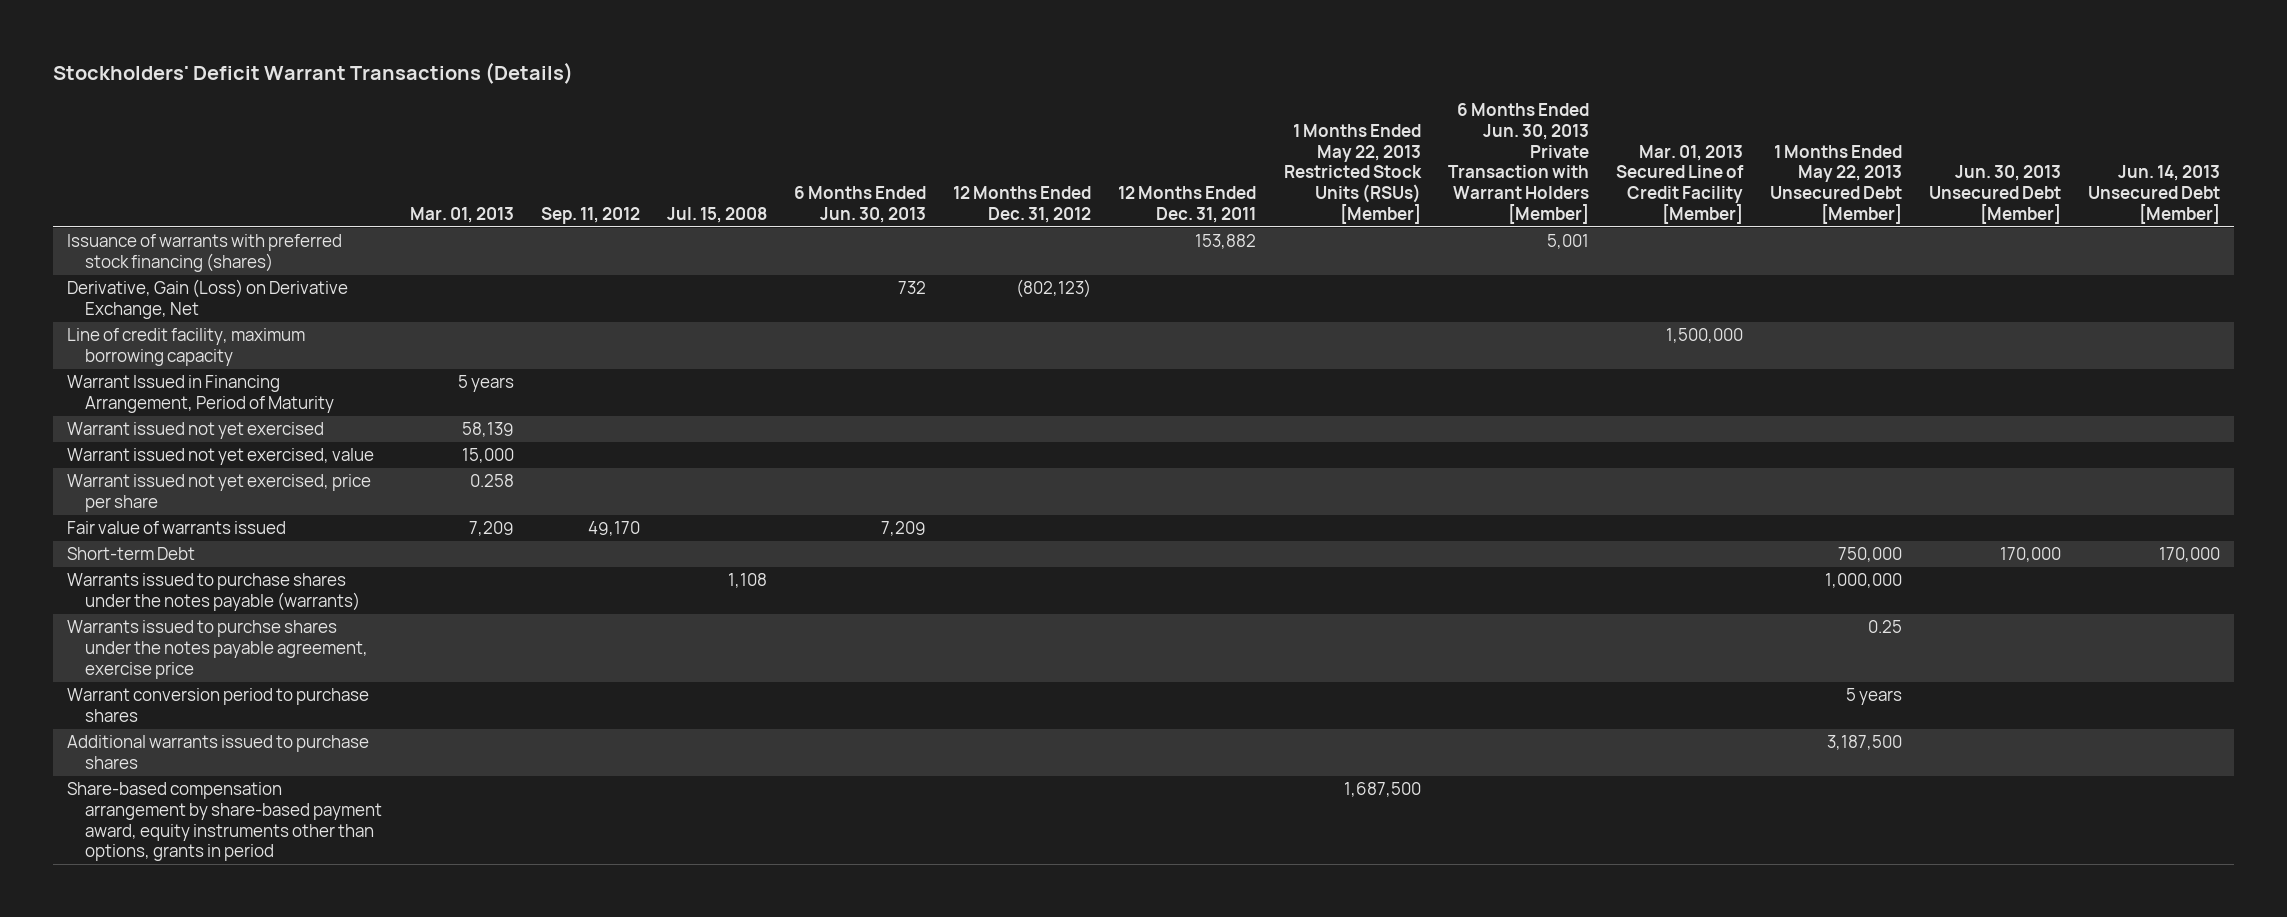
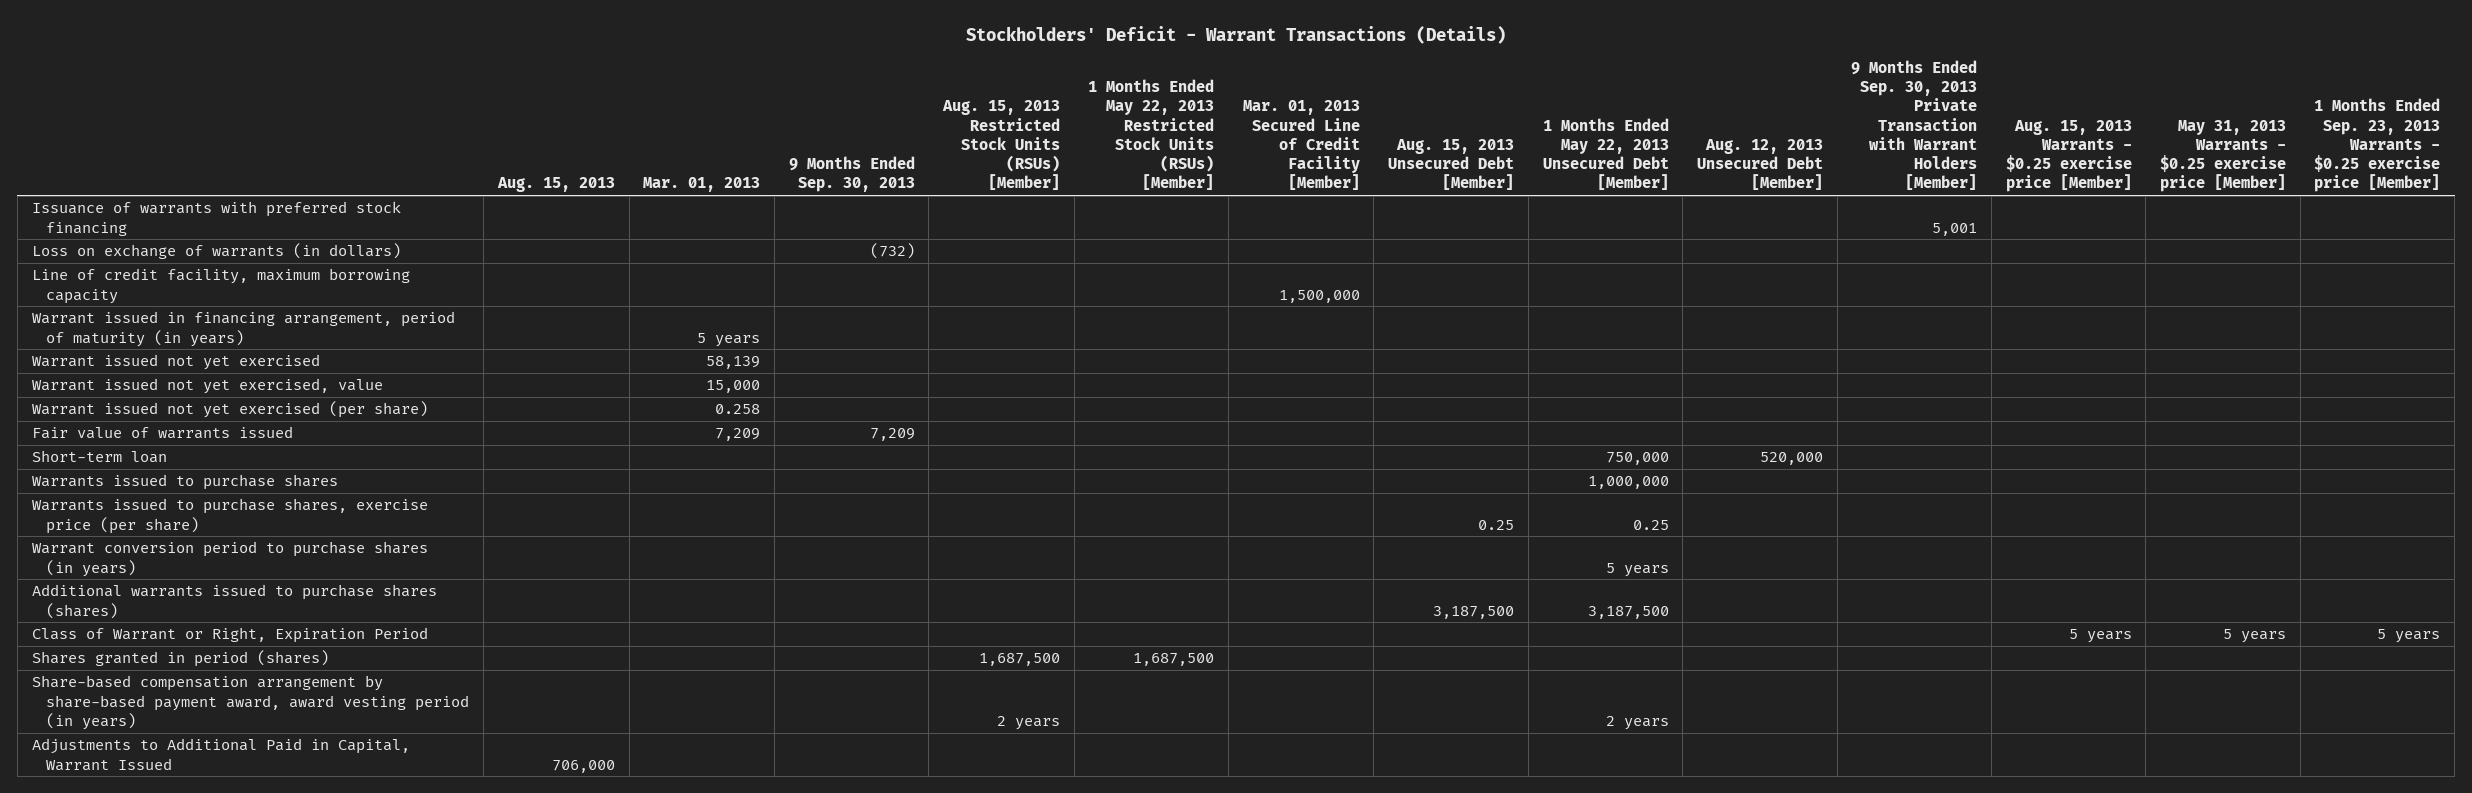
- Stockholders' Deficit Warrant Transactions (Details)
+ Stockholders' Deficit - Warrant Transactions (Details)
- | Mar. 01, 2013 | Sep. 11, 2012 | Jul. 15, 2008 | 6 Months Ended Jun. 30, 2013 | 12 Months Ended Dec. 31, 2012 | 12 Months Ended Dec. 31, 2011 | 1 Months Ended May 22, 2013 Restricted Stock Units (RSUs) [Member] | 6 Months Ended Jun. 30, 2013 Private Transaction with Warrant Holders [Member] | Mar. 01, 2013 Secured Line of Credit Facility [Member] | 1 Months Ended May 22, 2013 Unsecured Debt [Member] | Jun. 30, 2013 Unsecured Debt [Member] | Jun. 14, 2013 Unsecured Debt [Member]
+ | Aug. 15, 2013 | Mar. 01, 2013 | 9 Months Ended Sep. 30, 2013 | Aug. 15, 2013 Restricted Stock Units (RSUs) [Member] | 1 Months Ended May 22, 2013 Restricted Stock Units (RSUs) [Member] | Mar. 01, 2013 Secured Line of Credit Facility [Member] | Aug. 15, 2013 Unsecured Debt [Member] | 1 Months Ended May 22, 2013 Unsecured Debt [Member] | Aug. 12, 2013 Unsecured Debt [Member] | 9 Months Ended Sep. 30, 2013 Private Transaction with Warrant Holders [Member] | Aug. 15, 2013 Warrants - $0.25 exercise price [Member] | May 31, 2013 Warrants - $0.25 exercise price [Member] | 1 Months Ended Sep. 23, 2013 Warrants - $0.25 exercise price [Member]
- Issuance of warrants with preferred stock financing (shares) | | | | | | 153,882 | | 5,001 | | | |
- Derivative, Gain (Loss) on Derivative Exchange, Net | | | | 732 | (802,123) | | | | | | |
+ Issuance of warrants with preferred stock financing | | | | | | | | | | 5,001 | | |
+ Loss on exchange of warrants (in dollars) | | | (732) | | | | | | | | | |
- Warrant Issued in Financing Arrangement, Period of Maturity | 5 years | | | | | | | | | | |
+ Warrant issued in financing arrangement, period of maturity (in years) | | 5 years | | | | | | | | | | |
- Warrant issued not yet exercised, price per share | 0.258 | | | | | | | | | | |
+ Warrant issued not yet exercised (per share) | | 0.258 | | | | | | | | | | |
- Short-term Debt | | | | | | | | | | 750,000 | 170,000 | 170,000
- Warrants issued to purchase shares under the notes payable (warrants) | | | 1,108 | | | | | | | 1,000,000 | |
- Warrants issued to purchse shares under the notes payable agreement, exercise price | | | | | | | | | | 0.25 | |
- Warrant conversion period to purchase shares | | | | | | | | | | 5 years | |
- Additional warrants issued to purchase shares | | | | | | | | | | 3,187,500 | |
- Share-based compensation arrangement by share-based payment award, equity instruments other than options, grants in period | | | | | | | 1,687,500 | | | | |
+ Short-term loan | | | | | | | | 750,000 | 520,000 | | | |
+ Warrants issued to purchase shares | | | | | | | | 1,000,000 | | | | |
+ Warrants issued to purchase shares, exercise price (per share) | | | | | | | 0.25 | 0.25 | | | | |
+ Warrant conversion period to purchase shares (in years) | | | | | | | | 5 years | | | | |
+ Additional warrants issued to purchase shares (shares) | | | | | | | 3,187,500 | 3,187,500 | | | | |
+ Class of Warrant or Right, Expiration Period | | | | | | | | | | | 5 years | 5 years | 5 years
+ Shares granted in period (shares) | | | | 1,687,500 | 1,687,500 | | | | | | | |
+ Share-based compensation arrangement by share-based payment award, award vesting period (in years) | | | | 2 years | | | | 2 years | | | | |
+ Adjustments to Additional Paid in Capital, Warrant Issued | 706,000 | | | | | | | | | | | |

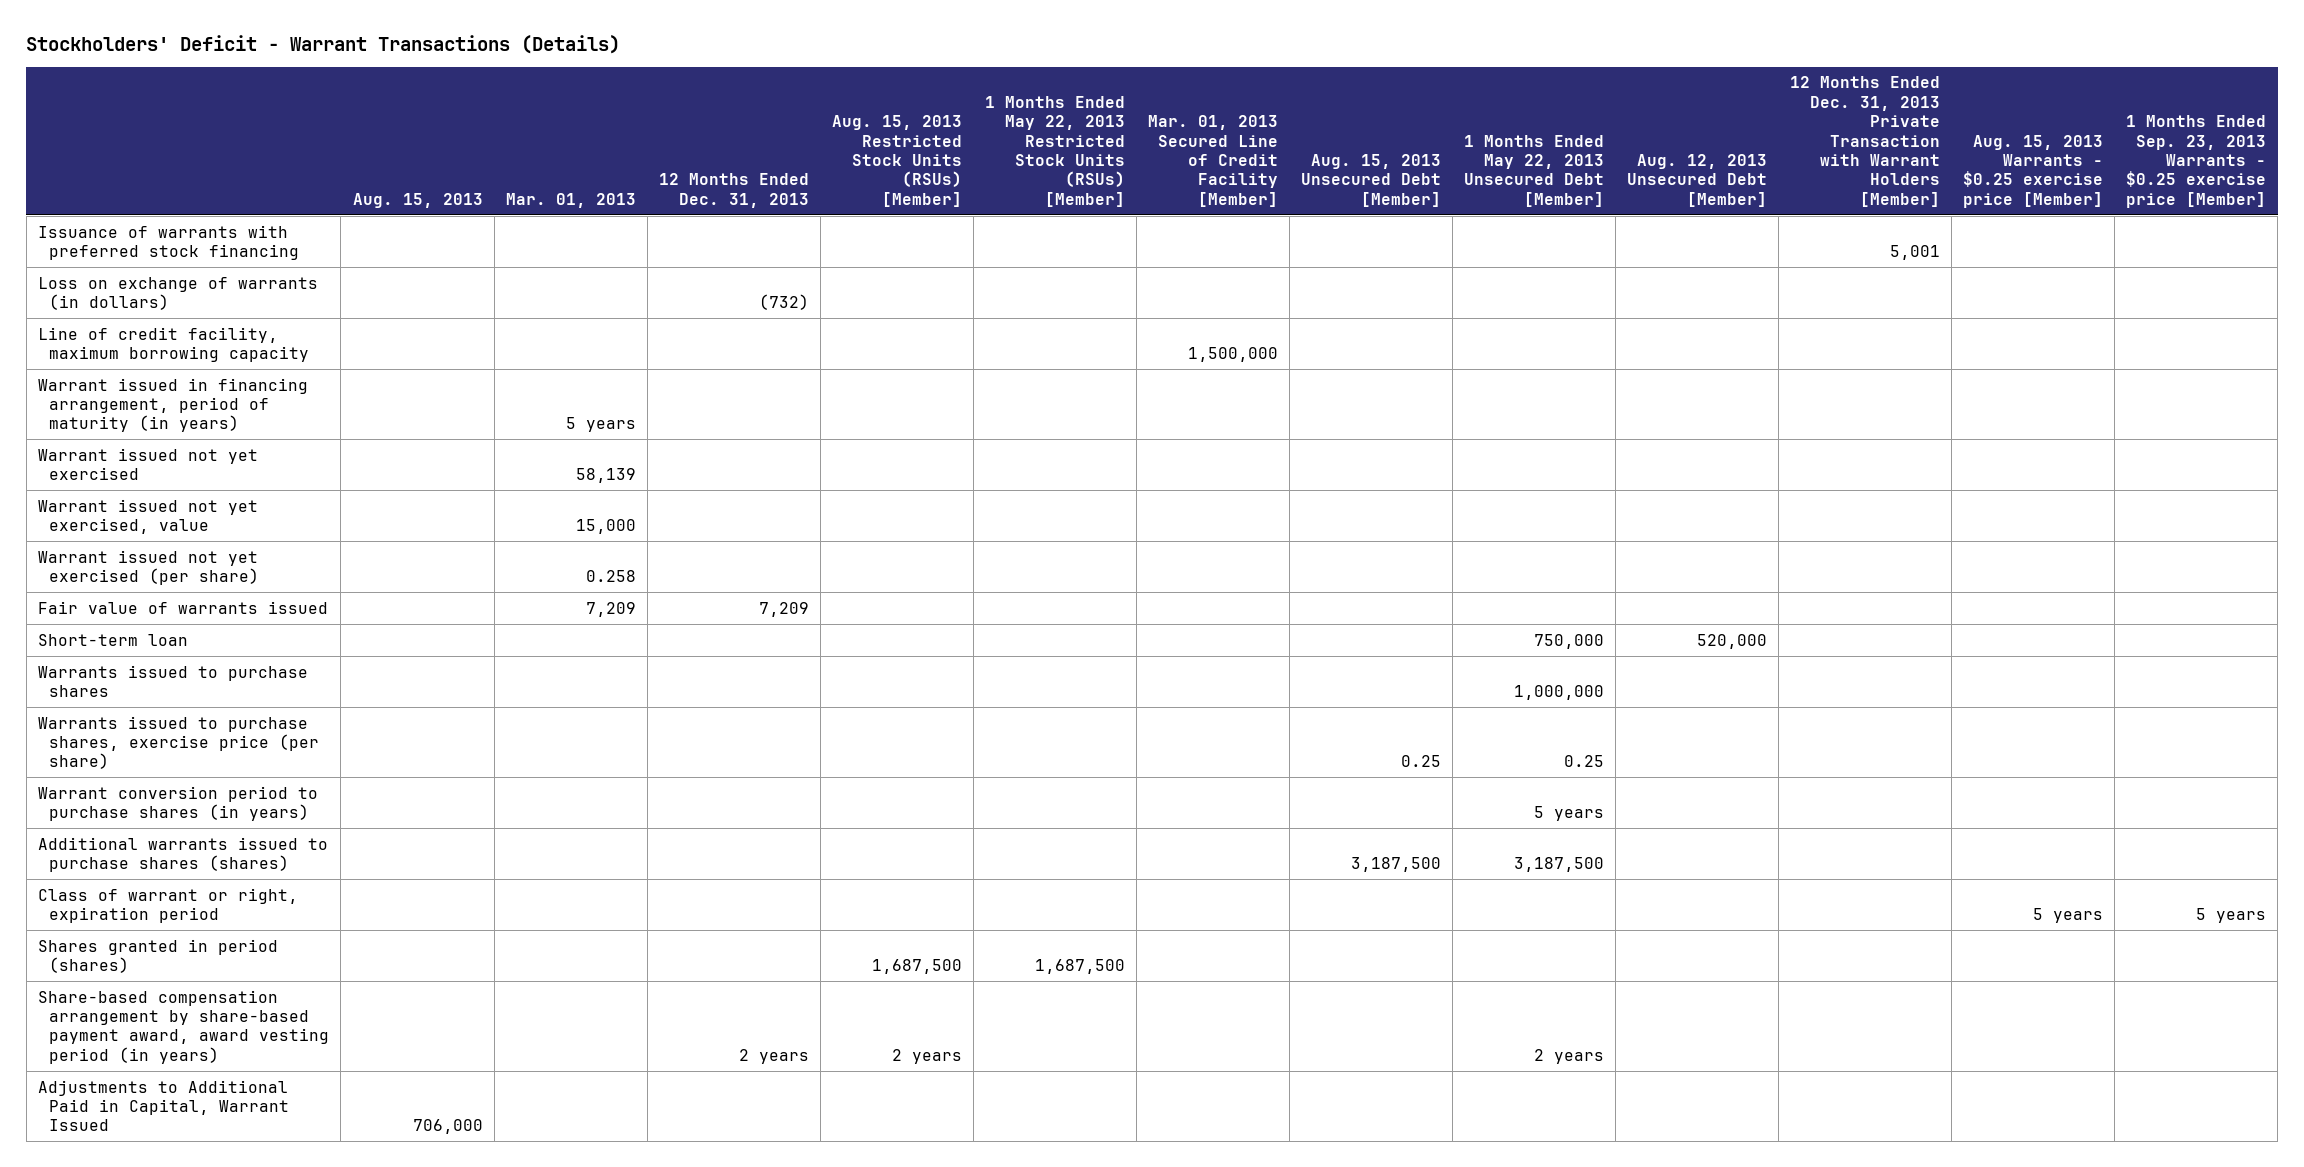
- | Aug. 15, 2013 | Mar. 01, 2013 | 9 Months Ended Sep. 30, 2013 | Aug. 15, 2013 Restricted Stock Units (RSUs) [Member] | 1 Months Ended May 22, 2013 Restricted Stock Units (RSUs) [Member] | Mar. 01, 2013 Secured Line of Credit Facility [Member] | Aug. 15, 2013 Unsecured Debt [Member] | 1 Months Ended May 22, 2013 Unsecured Debt [Member] | Aug. 12, 2013 Unsecured Debt [Member] | 9 Months Ended Sep. 30, 2013 Private Transaction with Warrant Holders [Member] | Aug. 15, 2013 Warrants - $0.25 exercise price [Member] | May 31, 2013 Warrants - $0.25 exercise price [Member] | 1 Months Ended Sep. 23, 2013 Warrants - $0.25 exercise price [Member]
+ | Aug. 15, 2013 | Mar. 01, 2013 | 12 Months Ended Dec. 31, 2013 | Aug. 15, 2013 Restricted Stock Units (RSUs) [Member] | 1 Months Ended May 22, 2013 Restricted Stock Units (RSUs) [Member] | Mar. 01, 2013 Secured Line of Credit Facility [Member] | Aug. 15, 2013 Unsecured Debt [Member] | 1 Months Ended May 22, 2013 Unsecured Debt [Member] | Aug. 12, 2013 Unsecured Debt [Member] | 12 Months Ended Dec. 31, 2013 Private Transaction with Warrant Holders [Member] | Aug. 15, 2013 Warrants - $0.25 exercise price [Member] | 1 Months Ended Sep. 23, 2013 Warrants - $0.25 exercise price [Member]
- Class of Warrant or Right, Expiration Period | | | | | | | | | | | 5 years | 5 years | 5 years
+ Class of warrant or right, expiration period | | | | | | | | | | | 5 years | 5 years

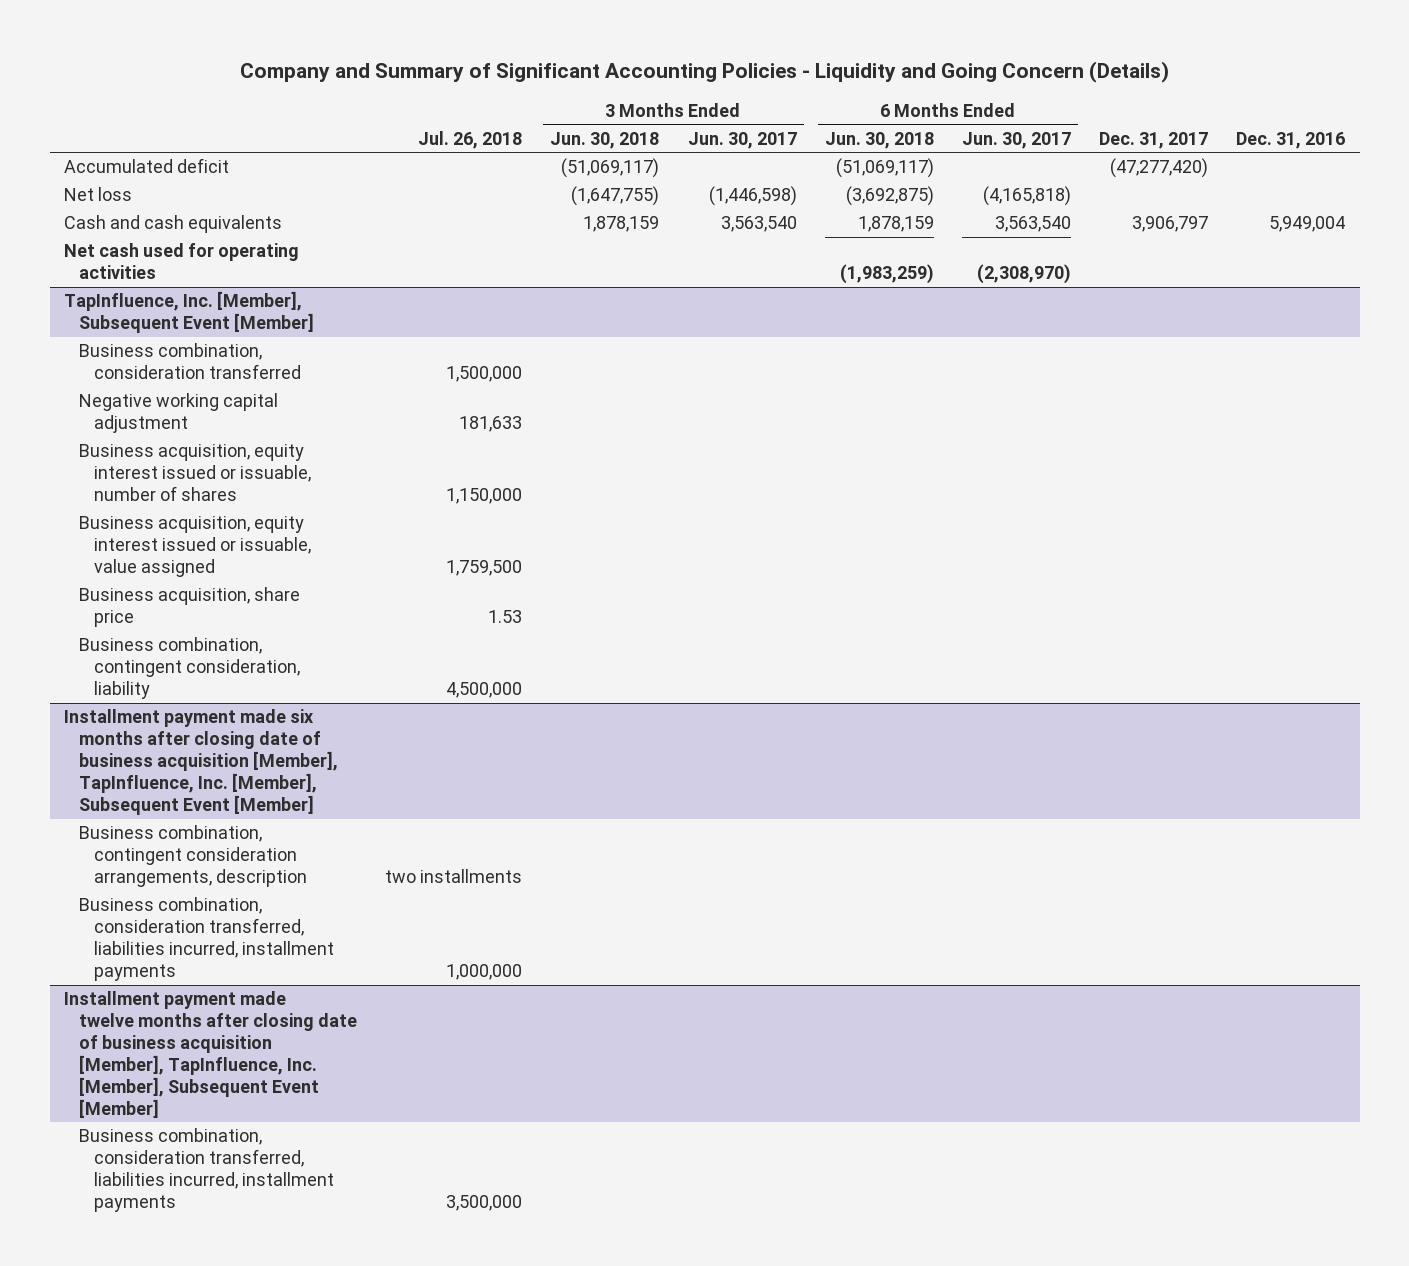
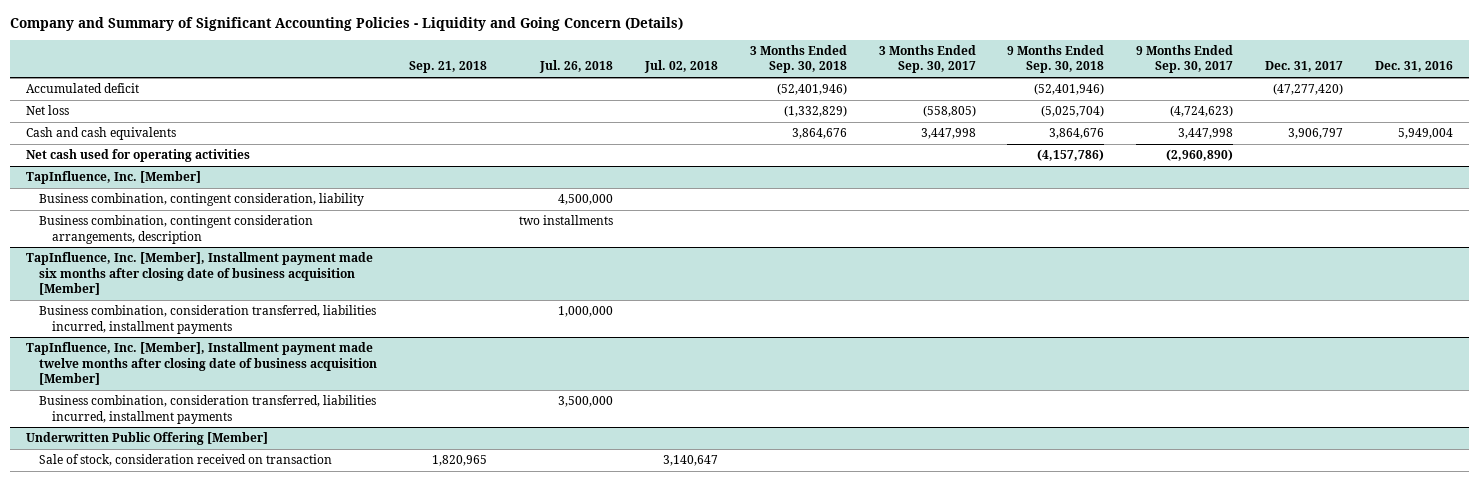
- | Jul. 26, 2018 | 3 Months Ended Jun. 30, 2018 | 3 Months Ended Jun. 30, 2017 | 6 Months Ended Jun. 30, 2018 | 6 Months Ended Jun. 30, 2017 | Dec. 31, 2017 | Dec. 31, 2016
+ | Sep. 21, 2018 | Jul. 26, 2018 | Jul. 02, 2018 | 3 Months Ended Sep. 30, 2018 | 3 Months Ended Sep. 30, 2017 | 9 Months Ended Sep. 30, 2018 | 9 Months Ended Sep. 30, 2017 | Dec. 31, 2017 | Dec. 31, 2016
- TapInfluence, Inc. [Member], Subsequent Event [Member]
- Business combination, consideration transferred | 1,500,000 | | | | | |
- Negative working capital adjustment | 181,633 | | | | | |
- Business acquisition, equity interest issued or issuable, number of shares | 1,150,000 | | | | | |
- Business acquisition, equity interest issued or issuable, value assigned | 1,759,500 | | | | | |
- Business acquisition, share price | 1.53 | | | | | |
+ TapInfluence, Inc. [Member]
- Installment payment made six months after closing date of business acquisition [Member], TapInfluence, Inc. [Member], Subsequent Event [Member]
- Business combination, contingent consideration arrangements, description | two installments | | | | | |
+ Business combination, contingent consideration arrangements, description | | two installments | | | | | | |
+ TapInfluence, Inc. [Member], Installment payment made six months after closing date of business acquisition [Member]
- Installment payment made twelve months after closing date of business acquisition [Member], TapInfluence, Inc. [Member], Subsequent Event [Member]
+ TapInfluence, Inc. [Member], Installment payment made twelve months after closing date of business acquisition [Member]
+ Underwritten Public Offering [Member]
+ Sale of stock, consideration received on transaction | 1,820,965 | | 3,140,647 | | | | | |

